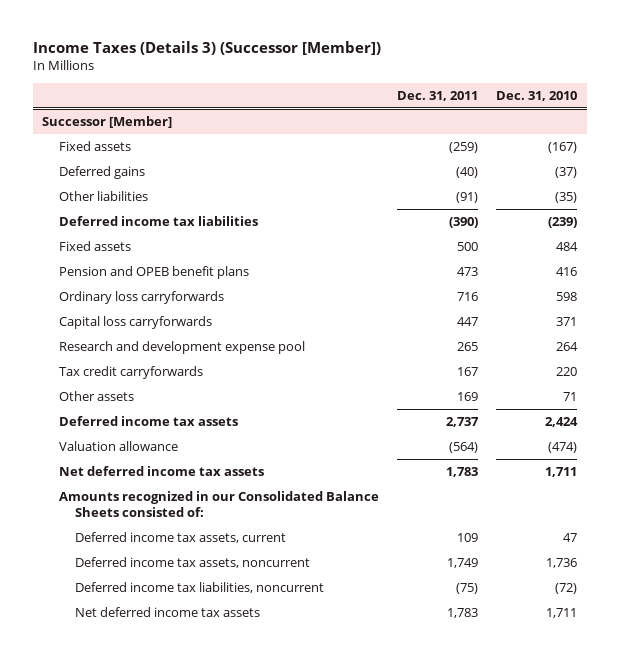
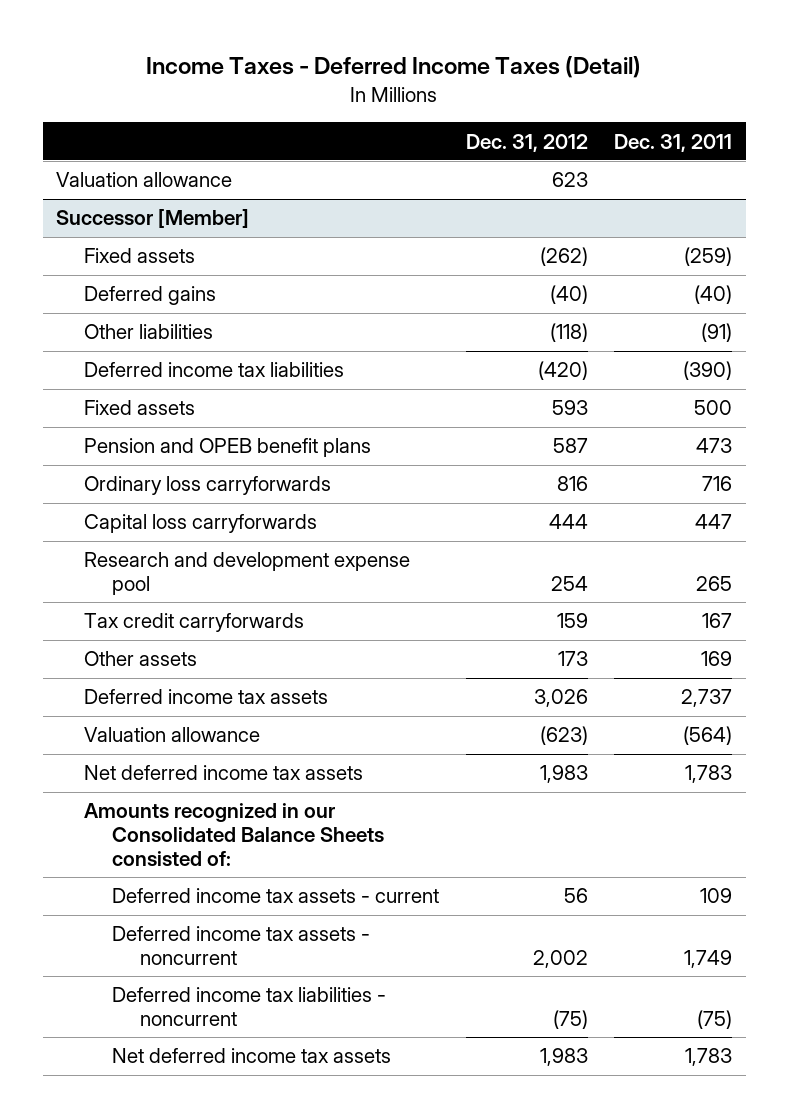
- Income Taxes (Details 3) (Successor [Member])
+ Income Taxes - Deferred Income Taxes (Detail)
- | Dec. 31, 2011 | Dec. 31, 2010
+ | Dec. 31, 2012 | Dec. 31, 2011
+ Valuation allowance | 623 |
@ Successor [Member]
- Deferred income tax assets, current | 109 | 47
- Deferred income tax assets, noncurrent | 1,749 | 1,736
- Deferred income tax liabilities, noncurrent | (75) | (72)
+ Deferred income tax assets - current | 56 | 109
+ Deferred income tax assets - noncurrent | 2,002 | 1,749
+ Deferred income tax liabilities - noncurrent | (75) | (75)

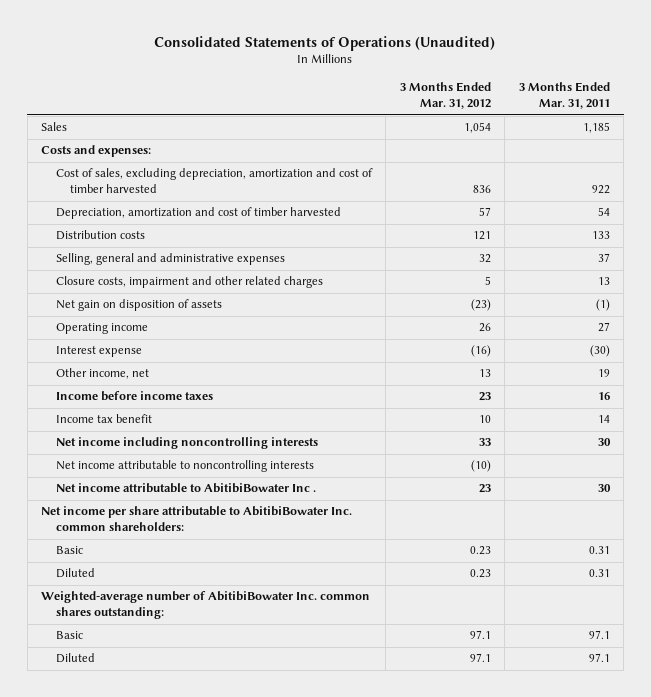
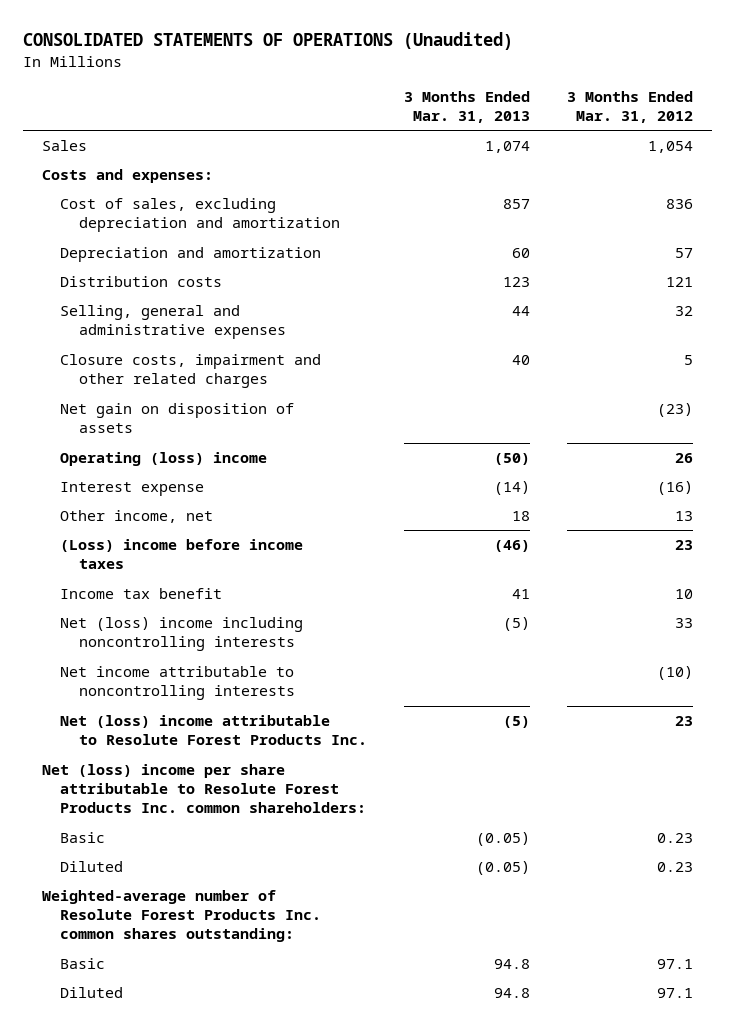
- Consolidated Statements of Operations (Unaudited)
+ CONSOLIDATED STATEMENTS OF OPERATIONS (Unaudited)
- | 3 Months Ended Mar. 31, 2012 | 3 Months Ended Mar. 31, 2011
+ | 3 Months Ended Mar. 31, 2013 | 3 Months Ended Mar. 31, 2012
- Cost of sales, excluding depreciation, amortization and cost of timber harvested | 836 | 922
- Depreciation, amortization and cost of timber harvested | 57 | 54
+ Cost of sales, excluding depreciation and amortization | 857 | 836
+ Depreciation and amortization | 60 | 57
- Operating income | 26 | 27
+ Operating (loss) income | (50) | 26
- Income before income taxes | 23 | 16
+ (Loss) income before income taxes | (46) | 23
- Net income including noncontrolling interests | 33 | 30
+ Net (loss) income including noncontrolling interests | (5) | 33
- Net income attributable to AbitibiBowater Inc . | 23 | 30
- Net income per share attributable to AbitibiBowater Inc. common shareholders:
+ Net (loss) income attributable to Resolute Forest Products Inc. | (5) | 23
+ Net (loss) income per share attributable to Resolute Forest Products Inc. common shareholders:
- Weighted-average number of AbitibiBowater Inc. common shares outstanding:
+ Weighted-average number of Resolute Forest Products Inc. common shares outstanding:

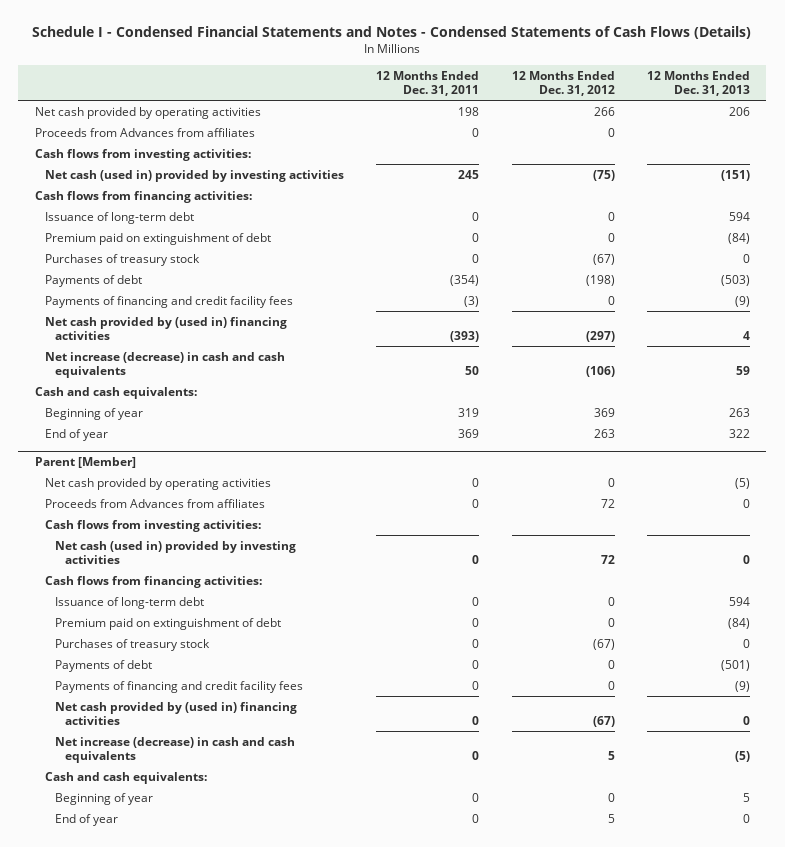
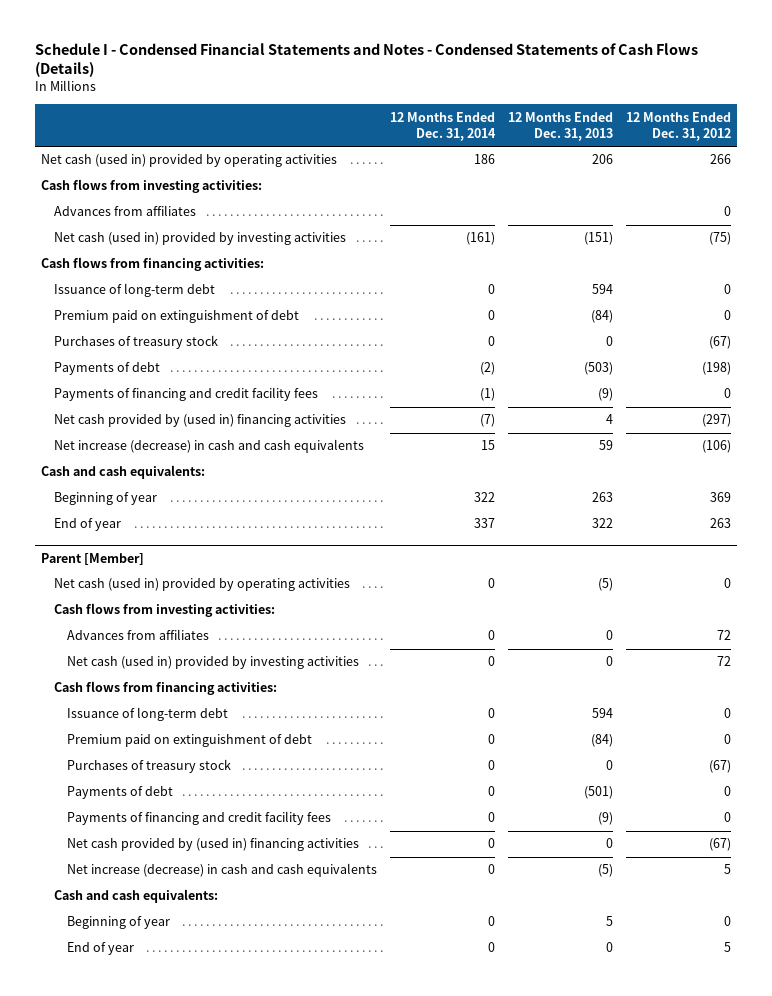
- | 12 Months Ended Dec. 31, 2011 | 12 Months Ended Dec. 31, 2012 | 12 Months Ended Dec. 31, 2013
+ | 12 Months Ended Dec. 31, 2014 | 12 Months Ended Dec. 31, 2013 | 12 Months Ended Dec. 31, 2012
- Net cash provided by operating activities | 198 | 266 | 206
- Proceeds from Advances from affiliates | 0 | 0 |
+ Net cash (used in) provided by operating activities | 186 | 206 | 266
+ Advances from affiliates | | | 0
@ Parent [Member]
- Net cash provided by operating activities | 0 | 0 | (5)
- Proceeds from Advances from affiliates | 0 | 72 | 0
+ Net cash (used in) provided by operating activities | 0 | (5) | 0
+ Advances from affiliates | 0 | 0 | 72

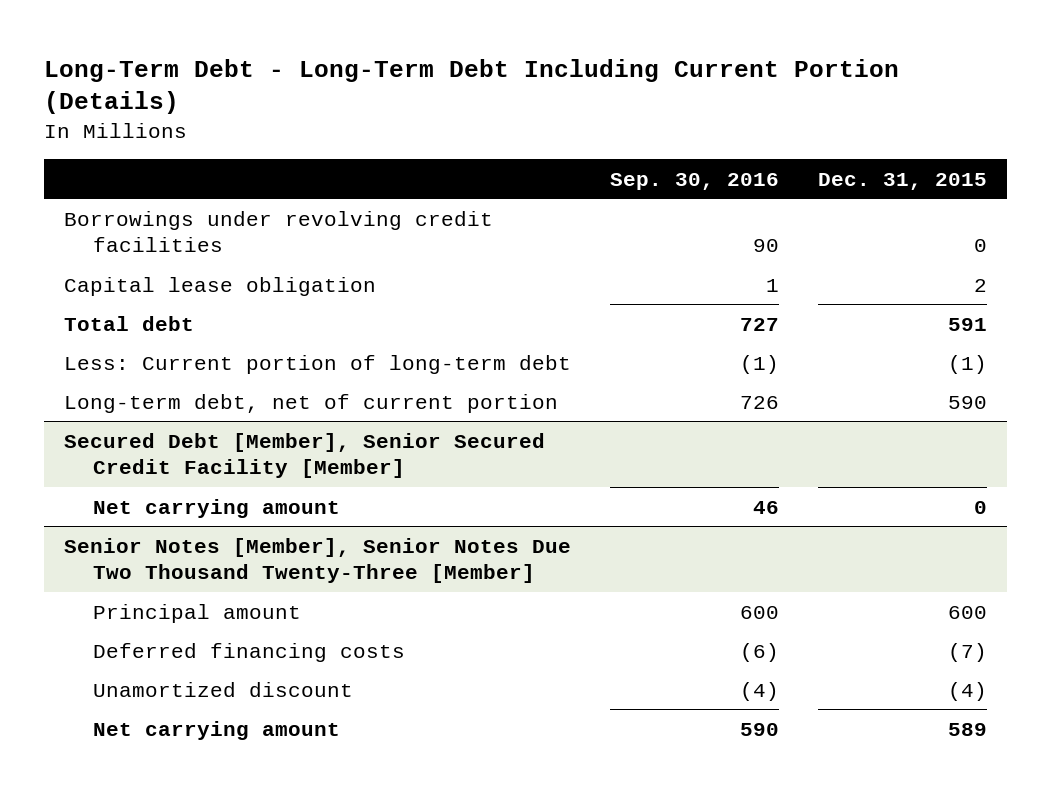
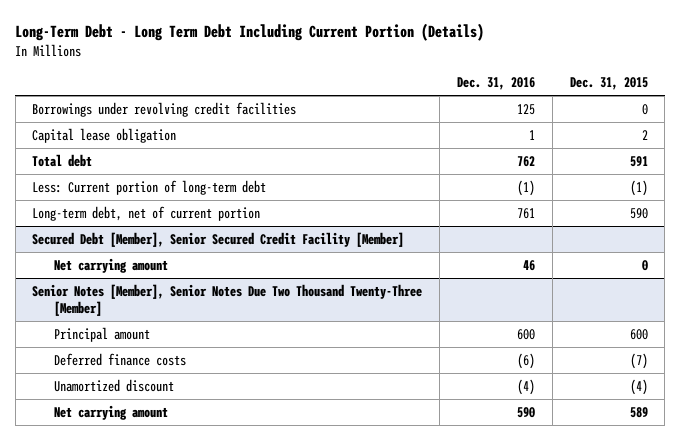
- Long-Term Debt - Long-Term Debt Including Current Portion (Details)
+ Long-Term Debt - Long Term Debt Including Current Portion (Details)
- | Sep. 30, 2016 | Dec. 31, 2015
+ | Dec. 31, 2016 | Dec. 31, 2015
@ Senior Notes [Member], Senior Notes Due Two Thousand Twenty-Three [Member]
- Deferred financing costs | (6) | (7)
+ Deferred finance costs | (6) | (7)

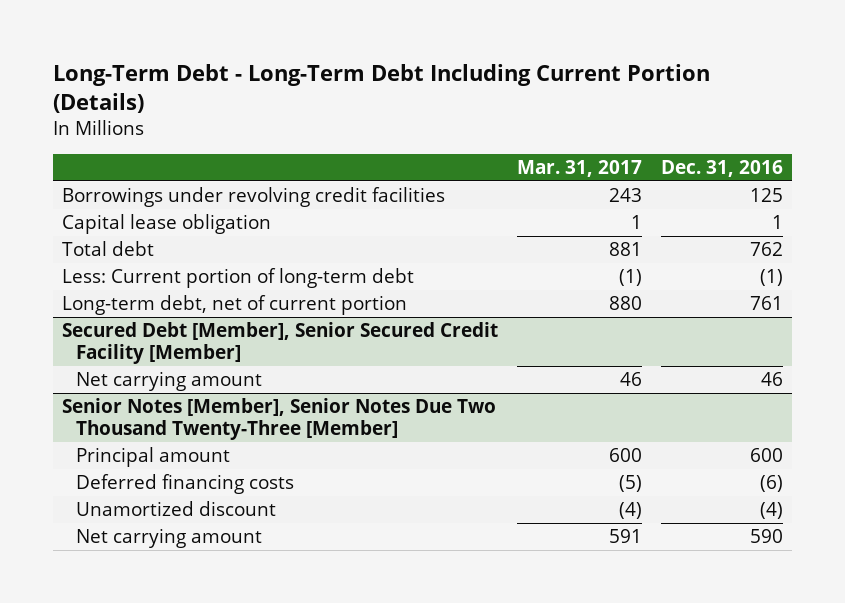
- Long-Term Debt - Long Term Debt Including Current Portion (Details)
+ Long-Term Debt - Long-Term Debt Including Current Portion (Details)
- | Dec. 31, 2016 | Dec. 31, 2015
+ | Mar. 31, 2017 | Dec. 31, 2016
@ Senior Notes [Member], Senior Notes Due Two Thousand Twenty-Three [Member]
- Deferred finance costs | (6) | (7)
+ Deferred financing costs | (5) | (6)

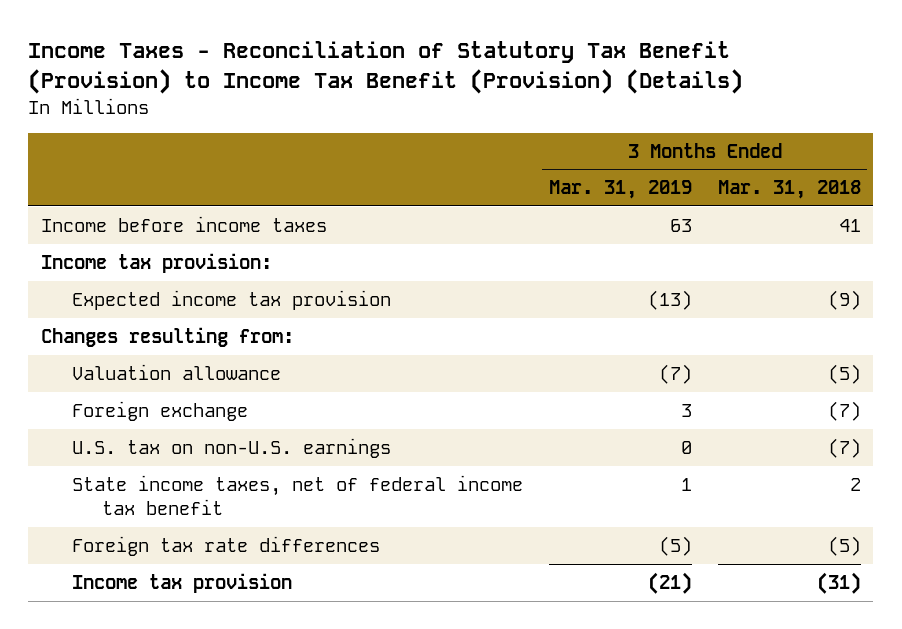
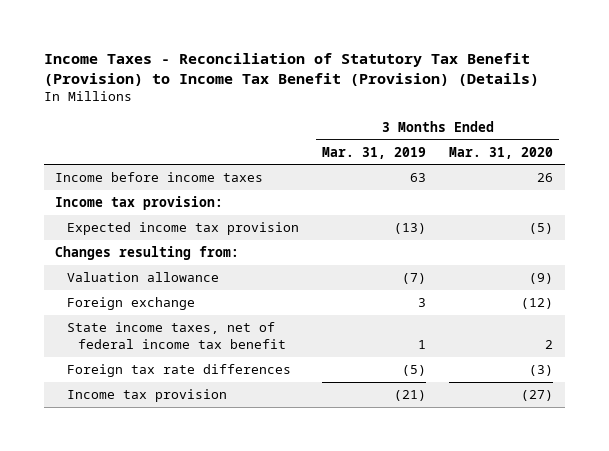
- | 3 Months Ended Mar. 31, 2019 | 3 Months Ended Mar. 31, 2018
+ | 3 Months Ended Mar. 31, 2019 | 3 Months Ended Mar. 31, 2020
- U.S. tax on non-U.S. earnings | 0 | (7)

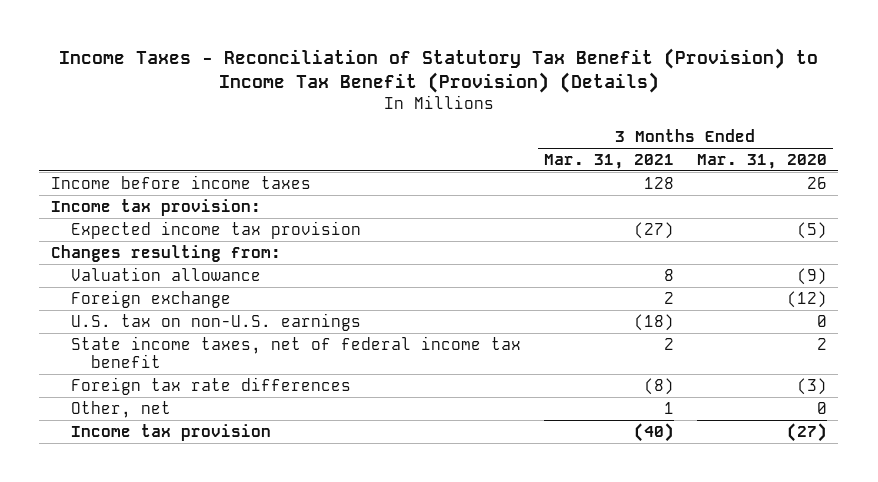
- | 3 Months Ended Mar. 31, 2019 | 3 Months Ended Mar. 31, 2020
+ | 3 Months Ended Mar. 31, 2021 | 3 Months Ended Mar. 31, 2020
+ U.S. tax on non-U.S. earnings | (18) | 0
+ Other, net | 1 | 0

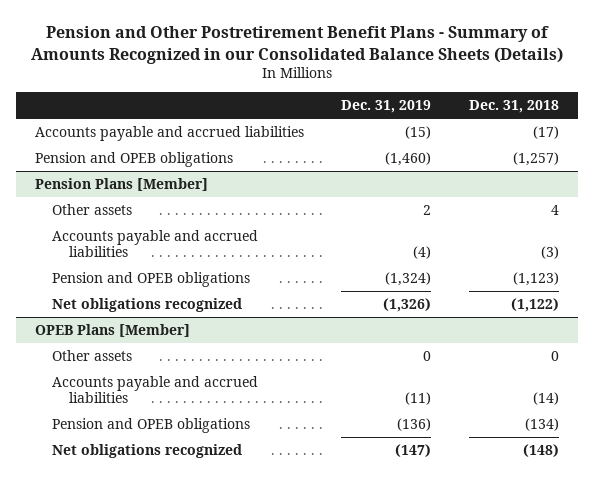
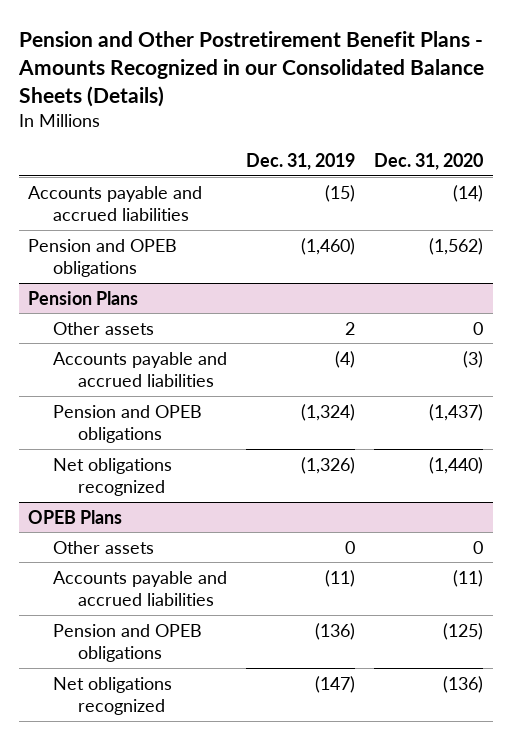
- Pension and Other Postretirement Benefit Plans - Summary of Amounts Recognized in our Consolidated Balance Sheets (Details)
+ Pension and Other Postretirement Benefit Plans - Amounts Recognized in our Consolidated Balance Sheets (Details)
- | Dec. 31, 2019 | Dec. 31, 2018
+ | Dec. 31, 2019 | Dec. 31, 2020
- Pension Plans [Member]
+ Pension Plans
- OPEB Plans [Member]
+ OPEB Plans

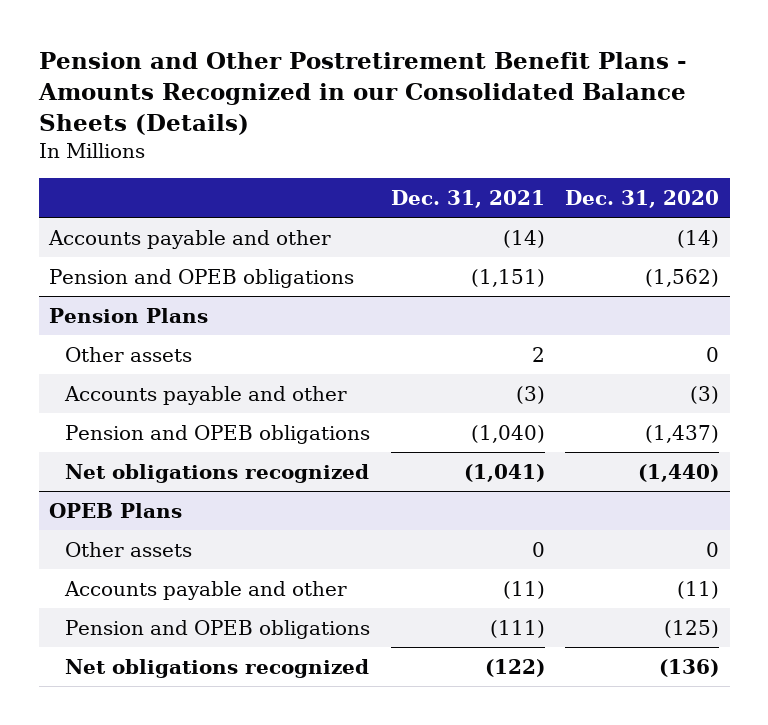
- | Dec. 31, 2019 | Dec. 31, 2020
+ | Dec. 31, 2021 | Dec. 31, 2020
- Accounts payable and accrued liabilities | (15) | (14)
+ Accounts payable and other | (14) | (14)
@ Pension Plans
- Accounts payable and accrued liabilities | (4) | (3)
+ Accounts payable and other | (3) | (3)
@ OPEB Plans
- Accounts payable and accrued liabilities | (11) | (11)
+ Accounts payable and other | (11) | (11)

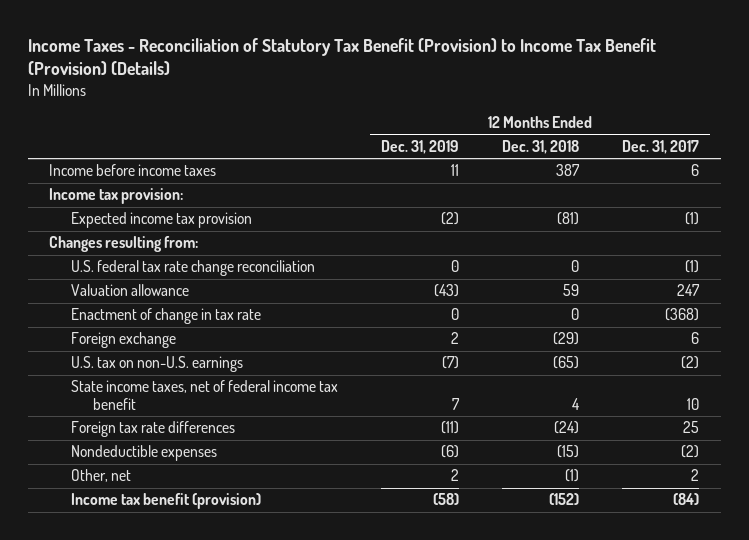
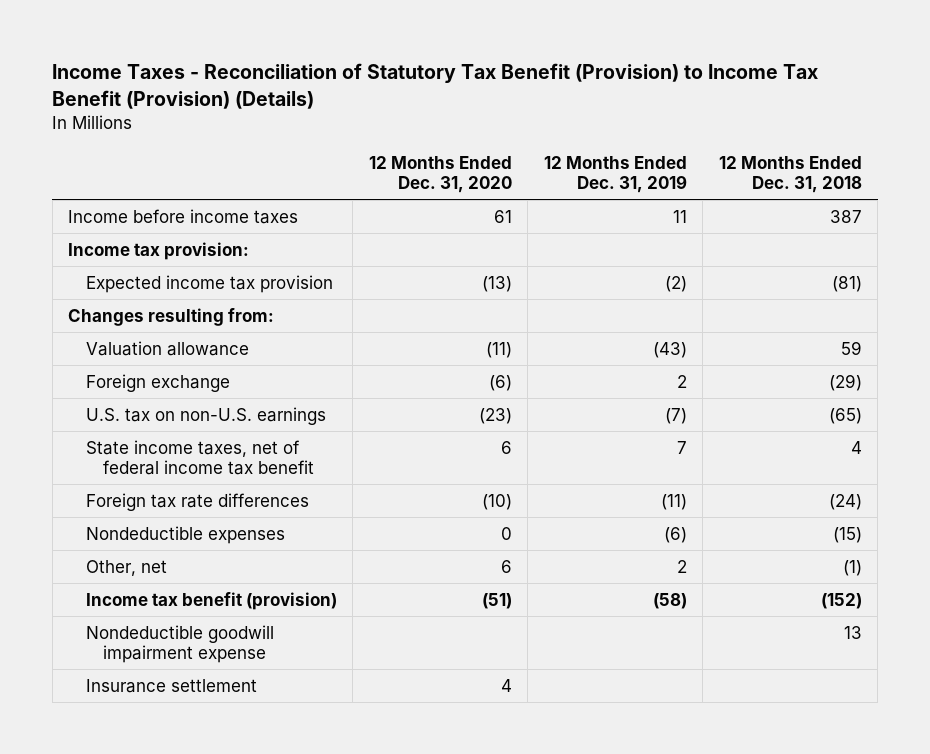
- | 12 Months Ended Dec. 31, 2019 | 12 Months Ended Dec. 31, 2018 | 12 Months Ended Dec. 31, 2017
+ | 12 Months Ended Dec. 31, 2020 | 12 Months Ended Dec. 31, 2019 | 12 Months Ended Dec. 31, 2018
- U.S. federal tax rate change reconciliation | 0 | 0 | (1)
- Enactment of change in tax rate | 0 | 0 | (368)
+ Nondeductible goodwill impairment expense | | | 13
+ Insurance settlement | 4 | |

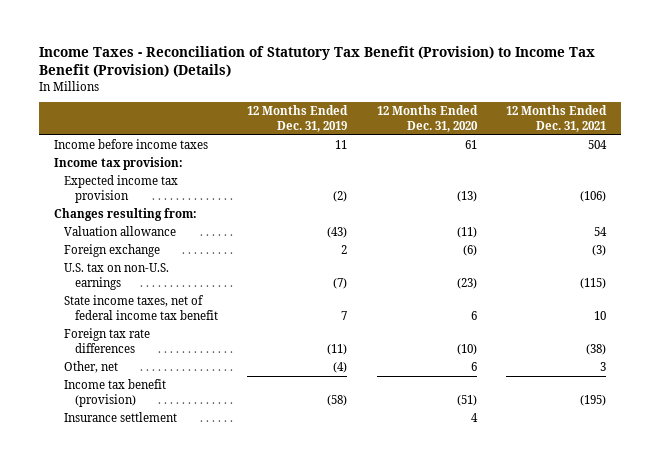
- | 12 Months Ended Dec. 31, 2020 | 12 Months Ended Dec. 31, 2019 | 12 Months Ended Dec. 31, 2018
+ | 12 Months Ended Dec. 31, 2019 | 12 Months Ended Dec. 31, 2020 | 12 Months Ended Dec. 31, 2021
- Nondeductible expenses | 0 | (6) | (15)
- Other, net | 6 | 2 | (1)
+ Other, net | (4) | 6 | 3
- Nondeductible goodwill impairment expense | | | 13

